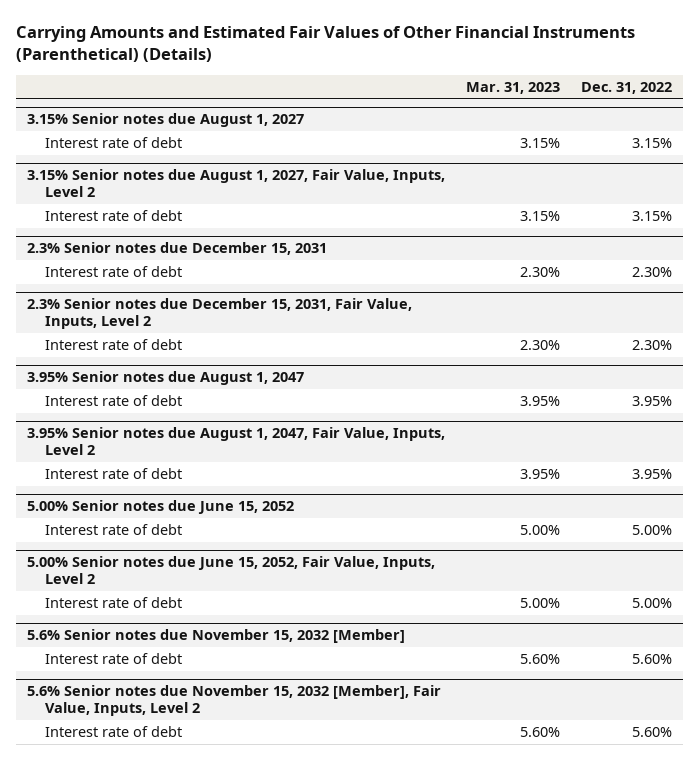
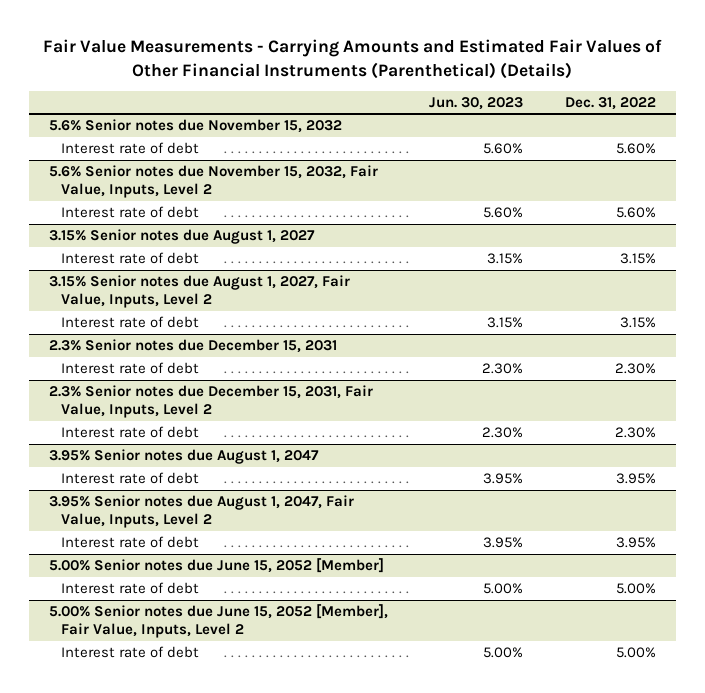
- Carrying Amounts and Estimated Fair Values of Other Financial Instruments (Parenthetical) (Details)
+ Fair Value Measurements - Carrying Amounts and Estimated Fair Values of Other Financial Instruments (Parenthetical) (Details)
- | Mar. 31, 2023 | Dec. 31, 2022
+ | Jun. 30, 2023 | Dec. 31, 2022
+ 5.6% Senior notes due November 15, 2032
+ Interest rate of debt | 5.60% | 5.60%
+ 5.6% Senior notes due November 15, 2032, Fair Value, Inputs, Level 2
+ Interest rate of debt | 5.60% | 5.60%
- 5.00% Senior notes due June 15, 2052
+ 5.00% Senior notes due June 15, 2052 [Member]
- 5.00% Senior notes due June 15, 2052, Fair Value, Inputs, Level 2
+ 5.00% Senior notes due June 15, 2052 [Member], Fair Value, Inputs, Level 2
- 5.6% Senior notes due November 15, 2032 [Member]
- Interest rate of debt | 5.60% | 5.60%
- 5.6% Senior notes due November 15, 2032 [Member], Fair Value, Inputs, Level 2
- Interest rate of debt | 5.60% | 5.60%

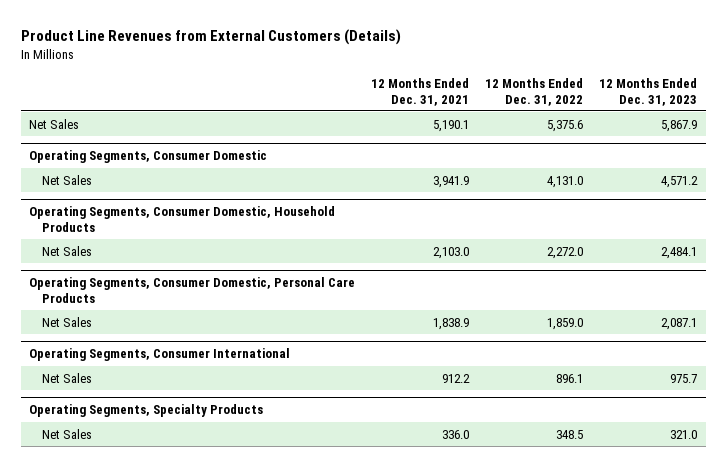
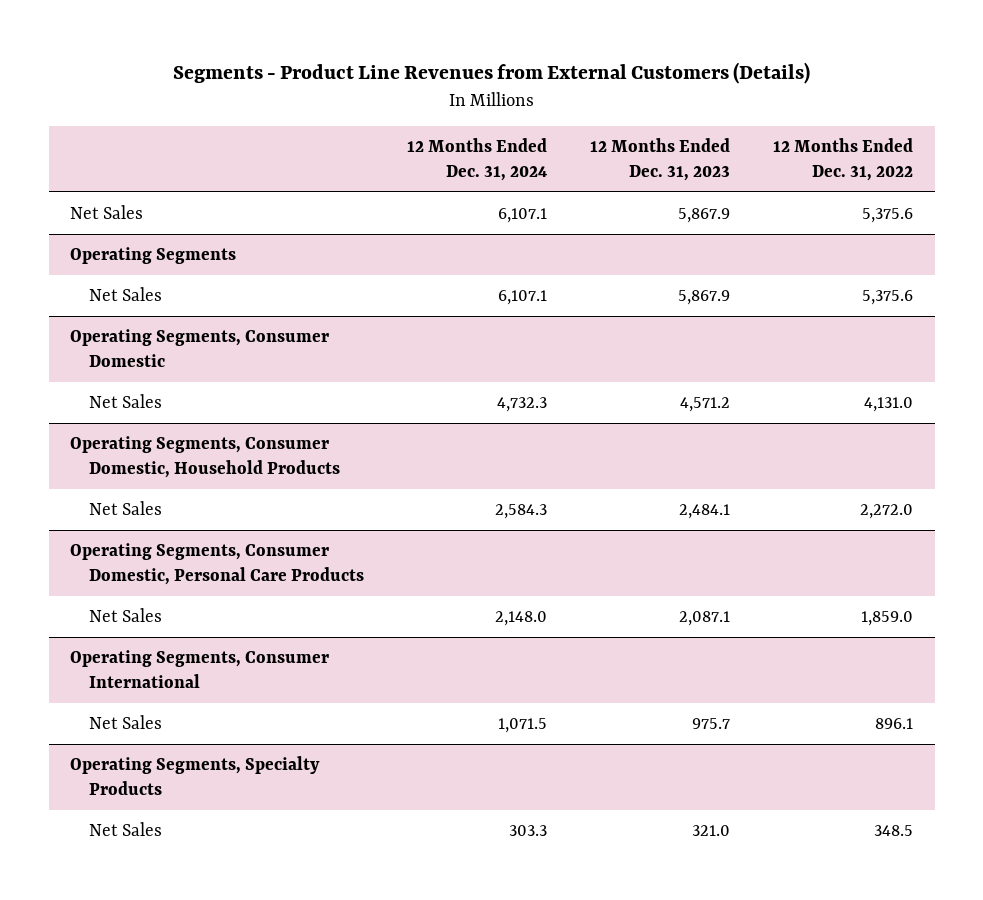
- Product Line Revenues from External Customers (Details)
+ Segments - Product Line Revenues from External Customers (Details)
- | 12 Months Ended Dec. 31, 2021 | 12 Months Ended Dec. 31, 2022 | 12 Months Ended Dec. 31, 2023
+ | 12 Months Ended Dec. 31, 2024 | 12 Months Ended Dec. 31, 2023 | 12 Months Ended Dec. 31, 2022
+ Operating Segments
+ Net Sales | 6,107.1 | 5,867.9 | 5,375.6

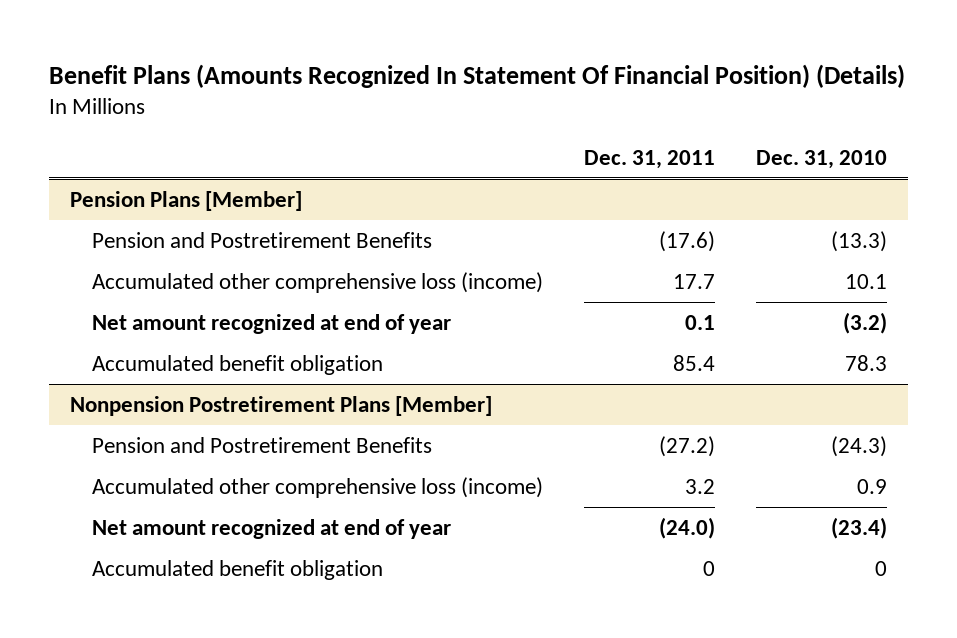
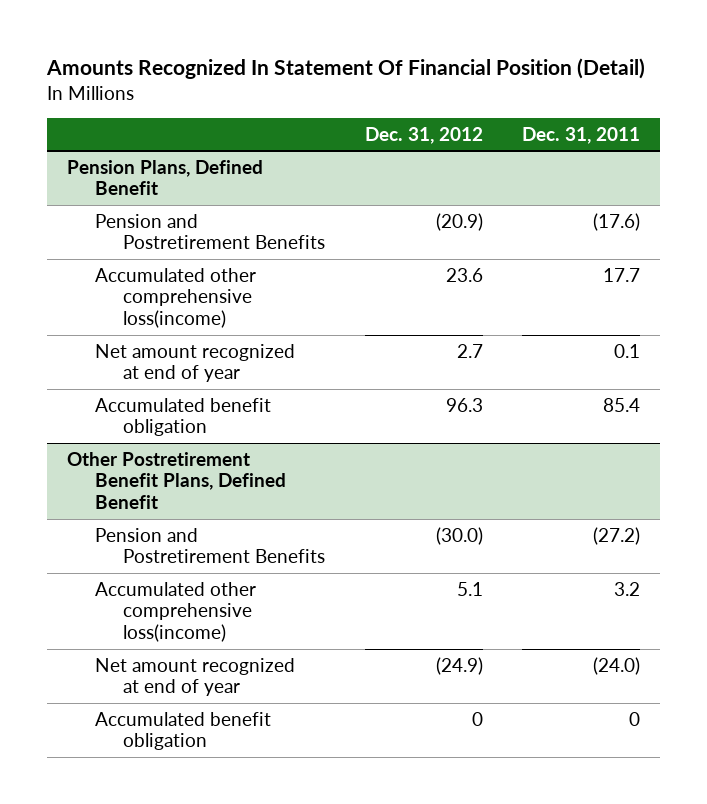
- Benefit Plans (Amounts Recognized In Statement Of Financial Position) (Details)
+ Amounts Recognized In Statement Of Financial Position (Detail)
- | Dec. 31, 2011 | Dec. 31, 2010
+ | Dec. 31, 2012 | Dec. 31, 2011
- Pension Plans [Member]
+ Pension Plans, Defined Benefit
- Accumulated other comprehensive loss (income) | 17.7 | 10.1
+ Accumulated other comprehensive loss(income) | 23.6 | 17.7
- Nonpension Postretirement Plans [Member]
+ Other Postretirement Benefit Plans, Defined Benefit
- Accumulated other comprehensive loss (income) | 3.2 | 0.9
+ Accumulated other comprehensive loss(income) | 5.1 | 3.2

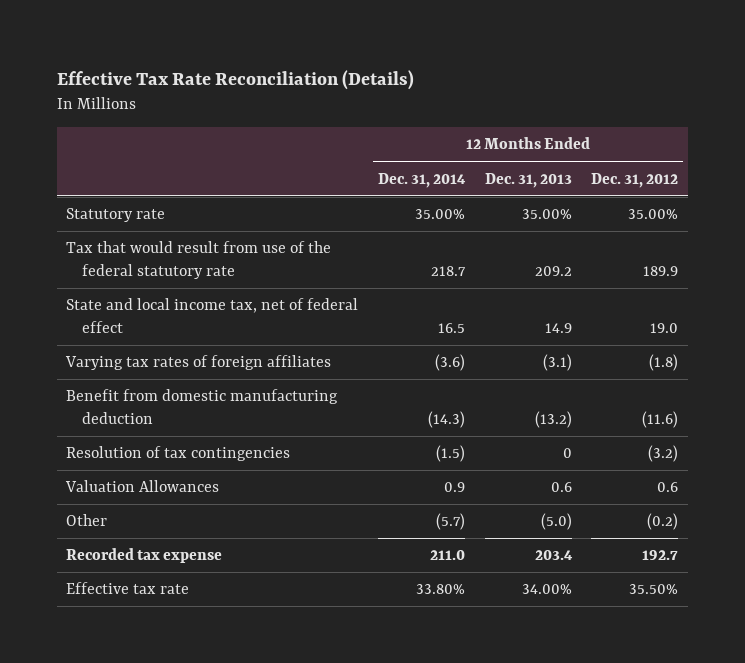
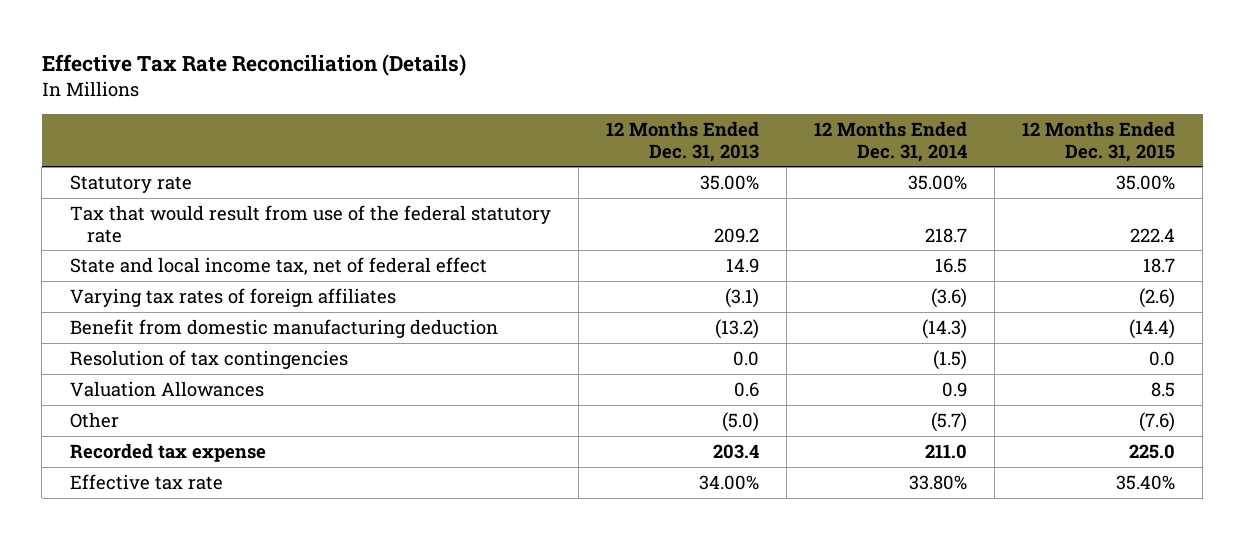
- | 12 Months Ended Dec. 31, 2014 | 12 Months Ended Dec. 31, 2013 | 12 Months Ended Dec. 31, 2012
+ | 12 Months Ended Dec. 31, 2013 | 12 Months Ended Dec. 31, 2014 | 12 Months Ended Dec. 31, 2015
- Resolution of tax contingencies | (1.5) | 0 | (3.2)
+ Resolution of tax contingencies | 0.0 | (1.5) | 0.0

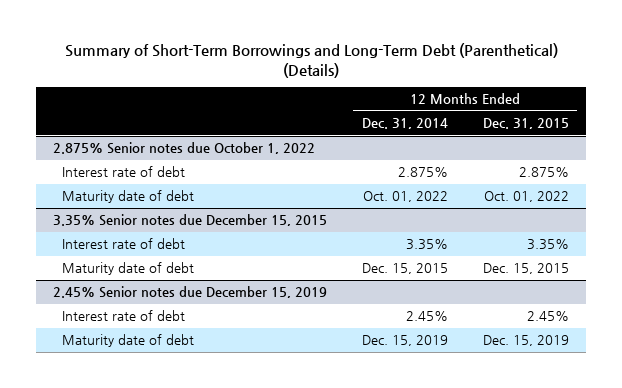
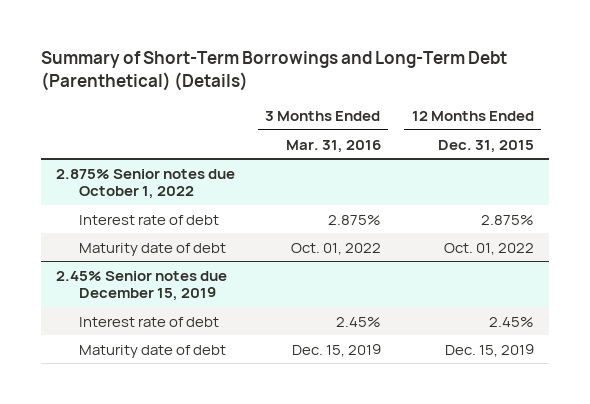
- | 12 Months Ended Dec. 31, 2014 | 12 Months Ended Dec. 31, 2015
+ | 3 Months Ended Mar. 31, 2016 | 12 Months Ended Dec. 31, 2015
- 3.35% Senior notes due December 15, 2015
- Interest rate of debt | 3.35% | 3.35%
- Maturity date of debt | Dec. 15, 2015 | Dec. 15, 2015

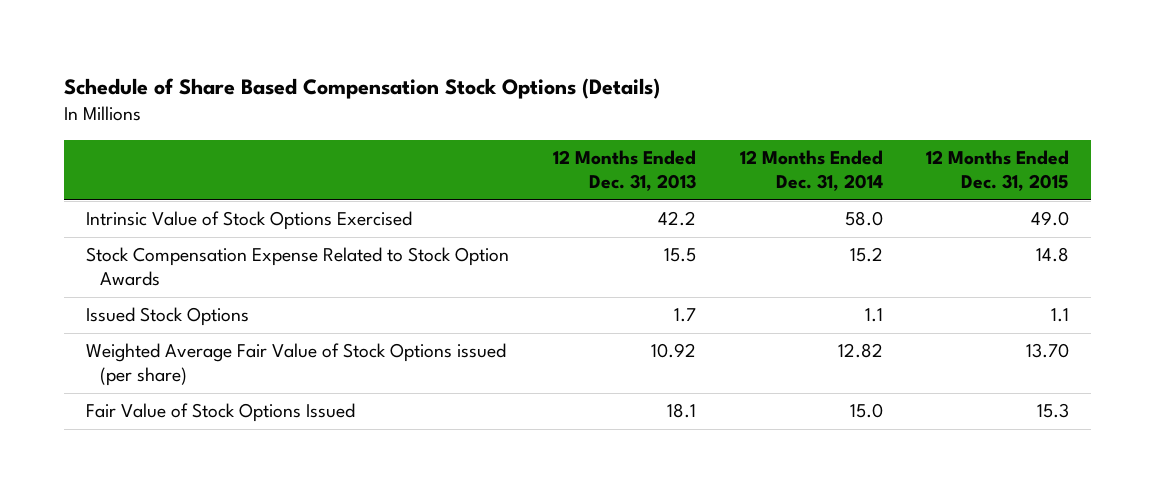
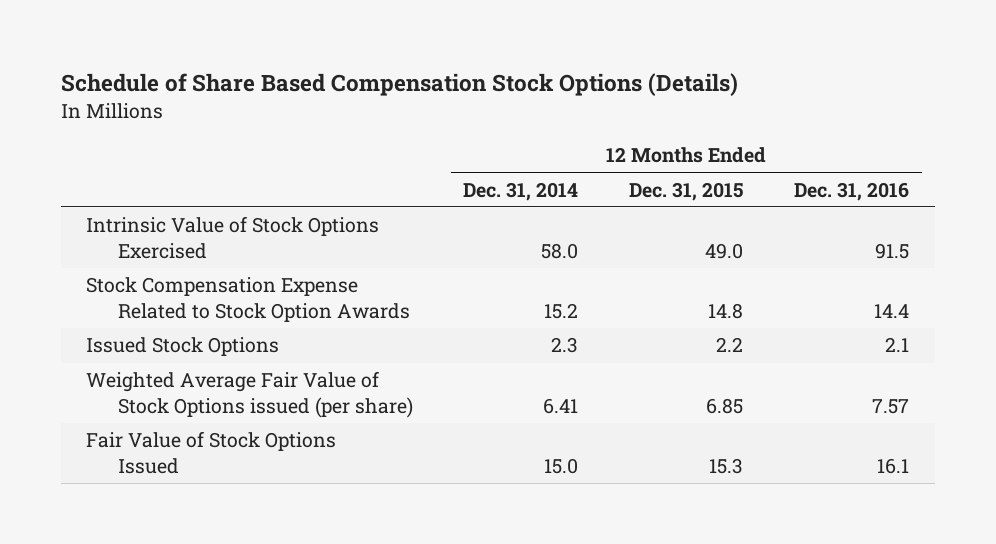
- | 12 Months Ended Dec. 31, 2013 | 12 Months Ended Dec. 31, 2014 | 12 Months Ended Dec. 31, 2015
+ | 12 Months Ended Dec. 31, 2014 | 12 Months Ended Dec. 31, 2015 | 12 Months Ended Dec. 31, 2016
- Issued Stock Options | 1.7 | 1.1 | 1.1
- Weighted Average Fair Value of Stock Options issued (per share) | 10.92 | 12.82 | 13.70
+ Issued Stock Options | 2.3 | 2.2 | 2.1
+ Weighted Average Fair Value of Stock Options issued (per share) | 6.41 | 6.85 | 7.57

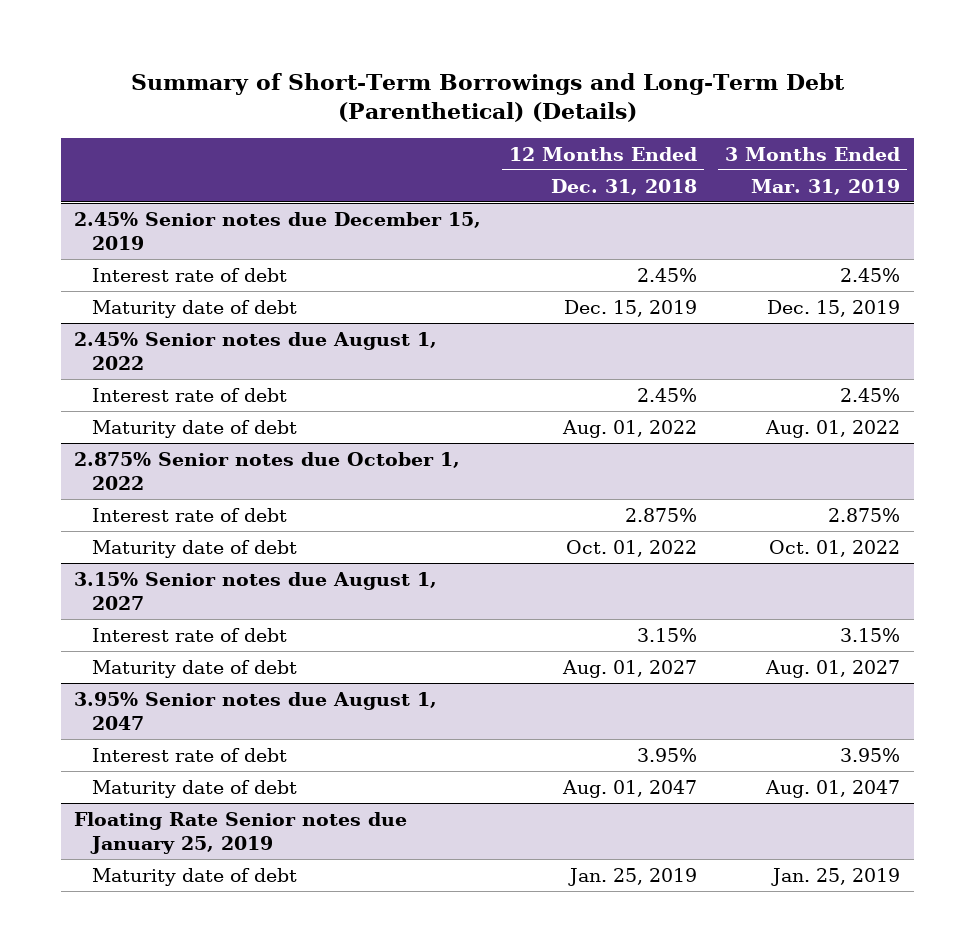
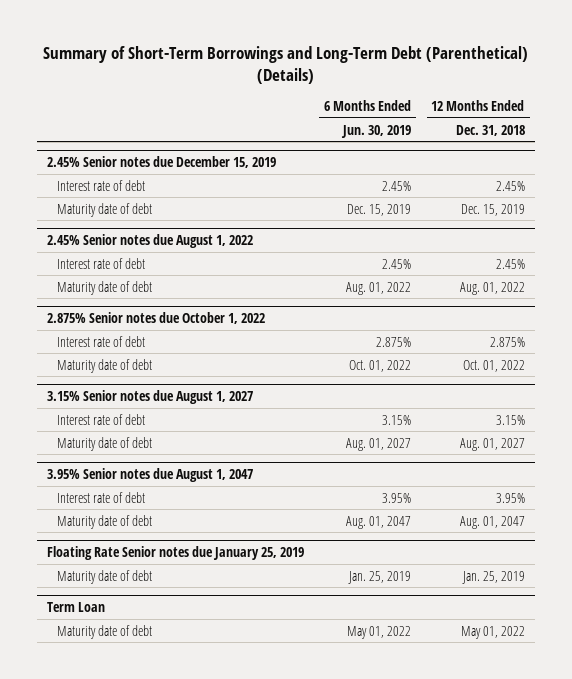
- | 12 Months Ended Dec. 31, 2018 | 3 Months Ended Mar. 31, 2019
+ | 6 Months Ended Jun. 30, 2019 | 12 Months Ended Dec. 31, 2018
+ Term Loan
+ Maturity date of debt | May 01, 2022 | May 01, 2022

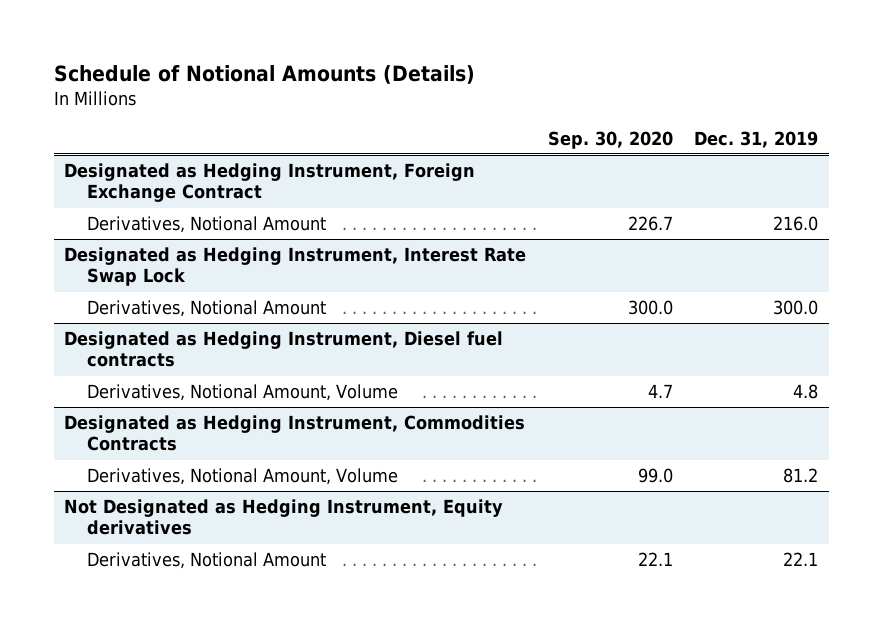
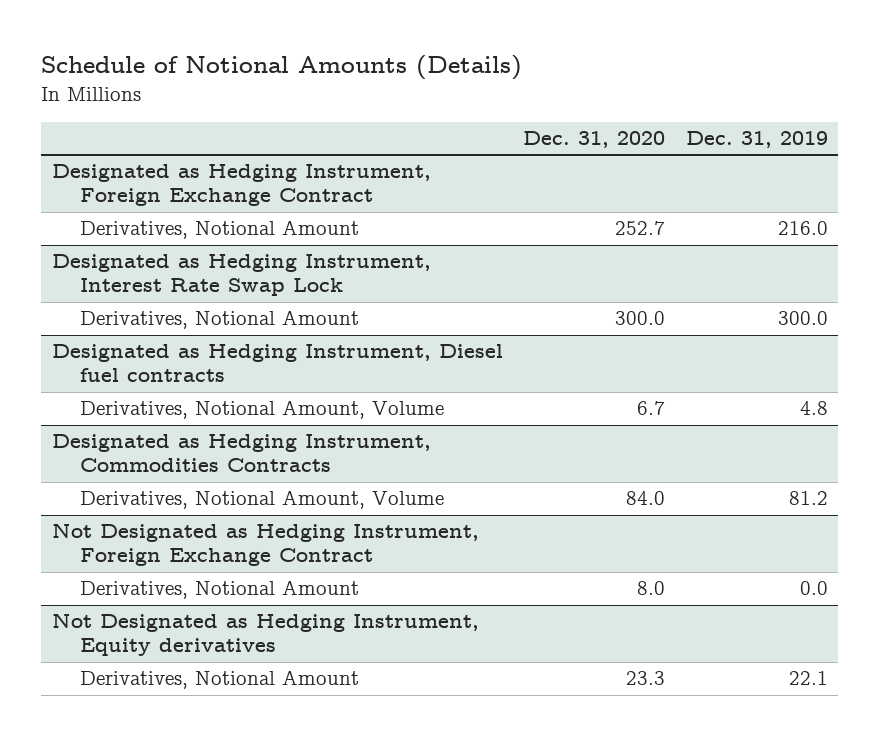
- | Sep. 30, 2020 | Dec. 31, 2019
+ | Dec. 31, 2020 | Dec. 31, 2019
+ Not Designated as Hedging Instrument, Foreign Exchange Contract
+ Derivatives, Notional Amount | 8.0 | 0.0

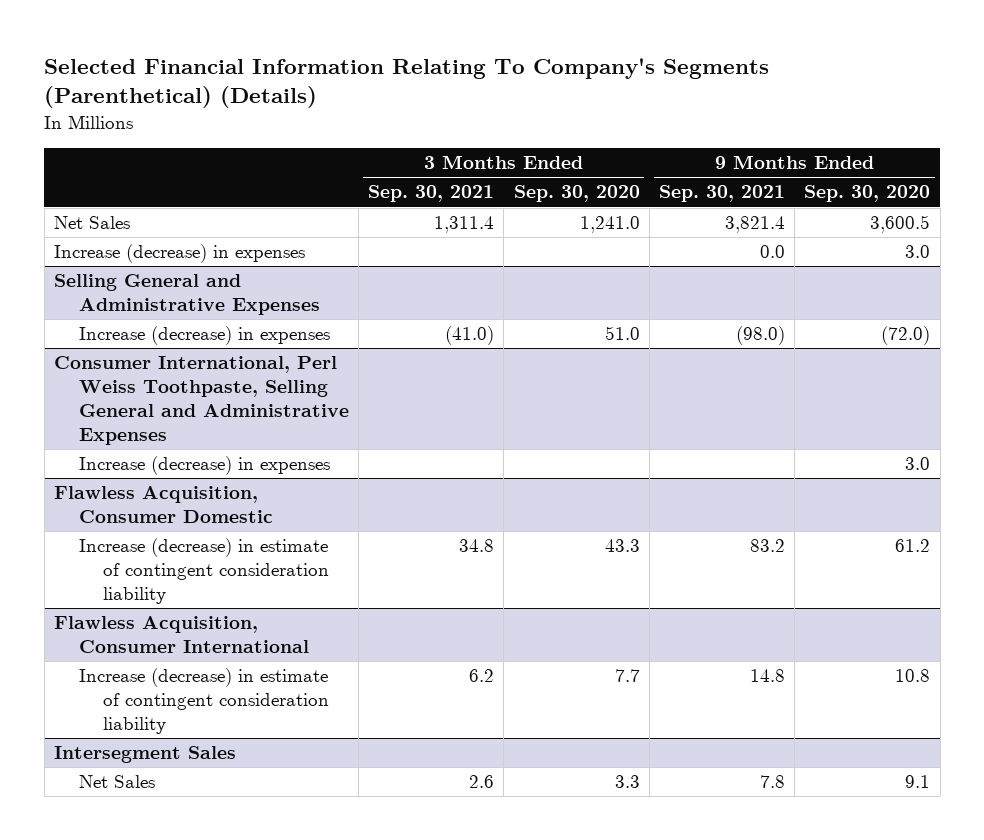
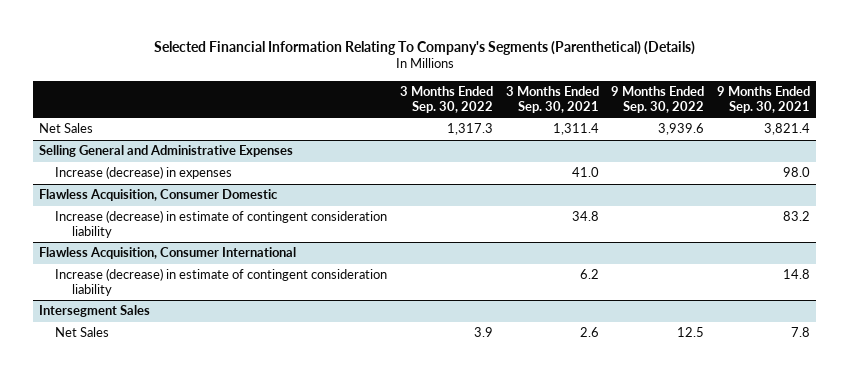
- | 3 Months Ended Sep. 30, 2021 | 3 Months Ended Sep. 30, 2020 | 9 Months Ended Sep. 30, 2021 | 9 Months Ended Sep. 30, 2020
+ | 3 Months Ended Sep. 30, 2022 | 3 Months Ended Sep. 30, 2021 | 9 Months Ended Sep. 30, 2022 | 9 Months Ended Sep. 30, 2021
- Increase (decrease) in expenses | | | 0.0 | 3.0
@ Selling General and Administrative Expenses
- Increase (decrease) in expenses | (41.0) | 51.0 | (98.0) | (72.0)
- Consumer International, Perl Weiss Toothpaste, Selling General and Administrative Expenses
- Increase (decrease) in expenses | | | | 3.0
@ Selling General and Administrative Expenses
+ Increase (decrease) in expenses | | 41.0 | | 98.0

